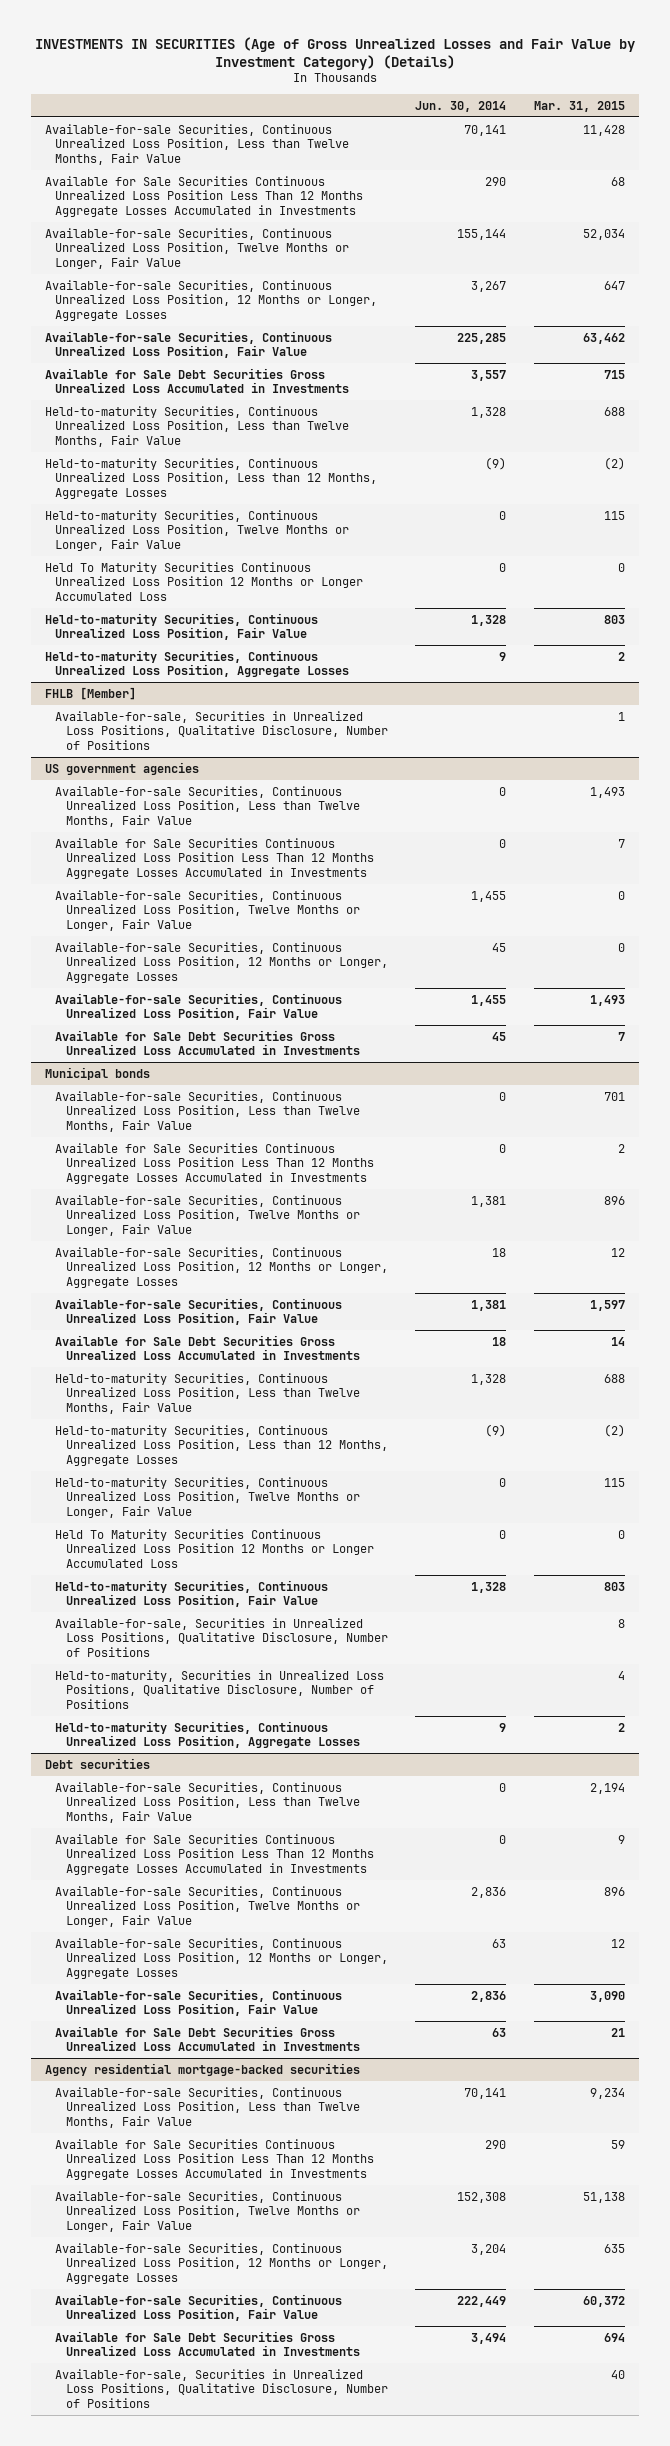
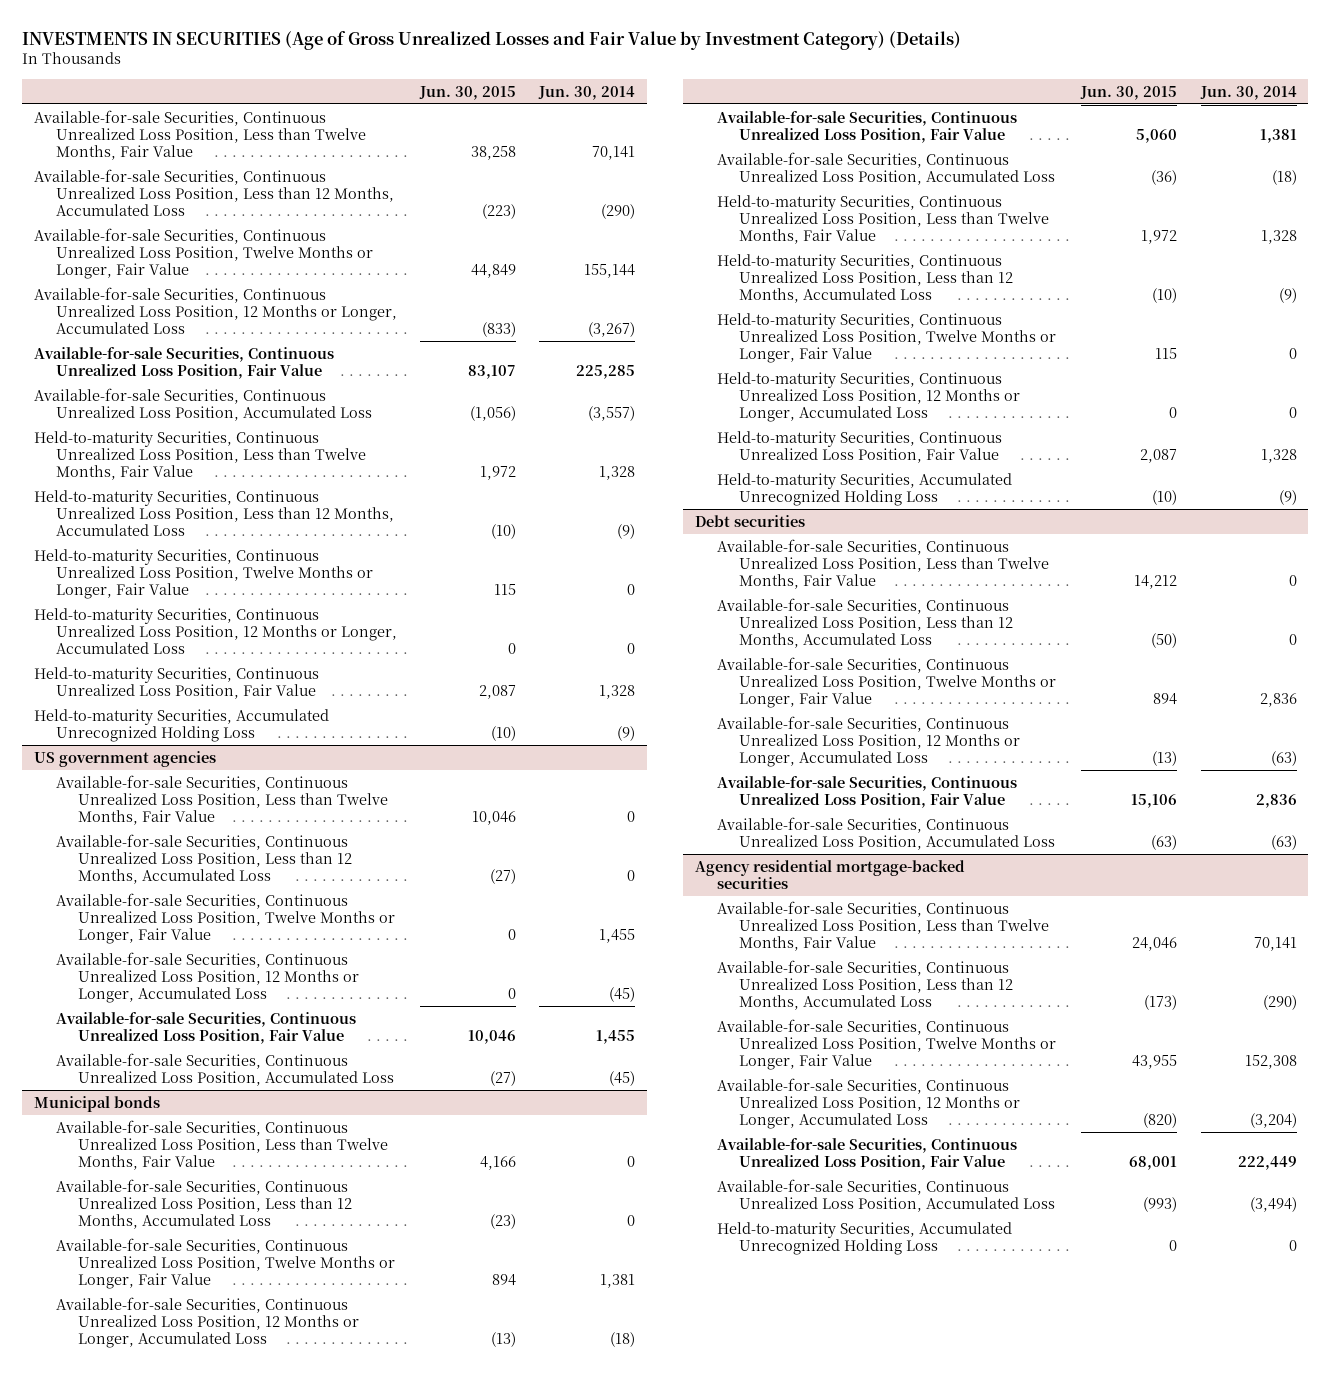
- | Jun. 30, 2014 | Mar. 31, 2015
+ | Jun. 30, 2015 | Jun. 30, 2014
- Available for Sale Securities Continuous Unrealized Loss Position Less Than 12 Months Aggregate Losses Accumulated in Investments | 290 | 68
+ Available-for-sale Securities, Continuous Unrealized Loss Position, Less than 12 Months, Accumulated Loss | (223) | (290)
- Available-for-sale Securities, Continuous Unrealized Loss Position, 12 Months or Longer, Aggregate Losses | 3,267 | 647
+ Available-for-sale Securities, Continuous Unrealized Loss Position, 12 Months or Longer, Accumulated Loss | (833) | (3,267)
- Available for Sale Debt Securities Gross Unrealized Loss Accumulated in Investments | 3,557 | 715
+ Available-for-sale Securities, Continuous Unrealized Loss Position, Accumulated Loss | (1,056) | (3,557)
- Held-to-maturity Securities, Continuous Unrealized Loss Position, Less than 12 Months, Aggregate Losses | (9) | (2)
+ Held-to-maturity Securities, Continuous Unrealized Loss Position, Less than 12 Months, Accumulated Loss | (10) | (9)
- Held To Maturity Securities Continuous Unrealized Loss Position 12 Months or Longer Accumulated Loss | 0 | 0
+ Held-to-maturity Securities, Continuous Unrealized Loss Position, 12 Months or Longer, Accumulated Loss | 0 | 0
- Held-to-maturity Securities, Continuous Unrealized Loss Position, Aggregate Losses | 9 | 2
- FHLB [Member]
- Available-for-sale, Securities in Unrealized Loss Positions, Qualitative Disclosure, Number of Positions | | 1
+ Held-to-maturity Securities, Accumulated Unrecognized Holding Loss | (10) | (9)
@ US government agencies
- Available for Sale Securities Continuous Unrealized Loss Position Less Than 12 Months Aggregate Losses Accumulated in Investments | 0 | 7
+ Available-for-sale Securities, Continuous Unrealized Loss Position, Less than 12 Months, Accumulated Loss | (27) | 0
- Available-for-sale Securities, Continuous Unrealized Loss Position, 12 Months or Longer, Aggregate Losses | 45 | 0
+ Available-for-sale Securities, Continuous Unrealized Loss Position, 12 Months or Longer, Accumulated Loss | 0 | (45)
- Available for Sale Debt Securities Gross Unrealized Loss Accumulated in Investments | 45 | 7
+ Available-for-sale Securities, Continuous Unrealized Loss Position, Accumulated Loss | (27) | (45)
@ Municipal bonds
- Available for Sale Securities Continuous Unrealized Loss Position Less Than 12 Months Aggregate Losses Accumulated in Investments | 0 | 2
+ Available-for-sale Securities, Continuous Unrealized Loss Position, Less than 12 Months, Accumulated Loss | (23) | 0
- Available-for-sale Securities, Continuous Unrealized Loss Position, 12 Months or Longer, Aggregate Losses | 18 | 12
+ Available-for-sale Securities, Continuous Unrealized Loss Position, 12 Months or Longer, Accumulated Loss | (13) | (18)
- Available for Sale Debt Securities Gross Unrealized Loss Accumulated in Investments | 18 | 14
+ Available-for-sale Securities, Continuous Unrealized Loss Position, Accumulated Loss | (36) | (18)
- Held-to-maturity Securities, Continuous Unrealized Loss Position, Less than 12 Months, Aggregate Losses | (9) | (2)
+ Held-to-maturity Securities, Continuous Unrealized Loss Position, Less than 12 Months, Accumulated Loss | (10) | (9)
- Held To Maturity Securities Continuous Unrealized Loss Position 12 Months or Longer Accumulated Loss | 0 | 0
+ Held-to-maturity Securities, Continuous Unrealized Loss Position, 12 Months or Longer, Accumulated Loss | 0 | 0
- Available-for-sale, Securities in Unrealized Loss Positions, Qualitative Disclosure, Number of Positions | | 8
- Held-to-maturity, Securities in Unrealized Loss Positions, Qualitative Disclosure, Number of Positions | | 4
- Held-to-maturity Securities, Continuous Unrealized Loss Position, Aggregate Losses | 9 | 2
+ Held-to-maturity Securities, Accumulated Unrecognized Holding Loss | (10) | (9)
@ Debt securities
- Available for Sale Securities Continuous Unrealized Loss Position Less Than 12 Months Aggregate Losses Accumulated in Investments | 0 | 9
+ Available-for-sale Securities, Continuous Unrealized Loss Position, Less than 12 Months, Accumulated Loss | (50) | 0
- Available-for-sale Securities, Continuous Unrealized Loss Position, 12 Months or Longer, Aggregate Losses | 63 | 12
+ Available-for-sale Securities, Continuous Unrealized Loss Position, 12 Months or Longer, Accumulated Loss | (13) | (63)
- Available for Sale Debt Securities Gross Unrealized Loss Accumulated in Investments | 63 | 21
+ Available-for-sale Securities, Continuous Unrealized Loss Position, Accumulated Loss | (63) | (63)
@ Agency residential mortgage-backed securities
- Available for Sale Securities Continuous Unrealized Loss Position Less Than 12 Months Aggregate Losses Accumulated in Investments | 290 | 59
+ Available-for-sale Securities, Continuous Unrealized Loss Position, Less than 12 Months, Accumulated Loss | (173) | (290)
- Available-for-sale Securities, Continuous Unrealized Loss Position, 12 Months or Longer, Aggregate Losses | 3,204 | 635
+ Available-for-sale Securities, Continuous Unrealized Loss Position, 12 Months or Longer, Accumulated Loss | (820) | (3,204)
- Available for Sale Debt Securities Gross Unrealized Loss Accumulated in Investments | 3,494 | 694
- Available-for-sale, Securities in Unrealized Loss Positions, Qualitative Disclosure, Number of Positions | | 40
+ Available-for-sale Securities, Continuous Unrealized Loss Position, Accumulated Loss | (993) | (3,494)
+ Held-to-maturity Securities, Accumulated Unrecognized Holding Loss | 0 | 0

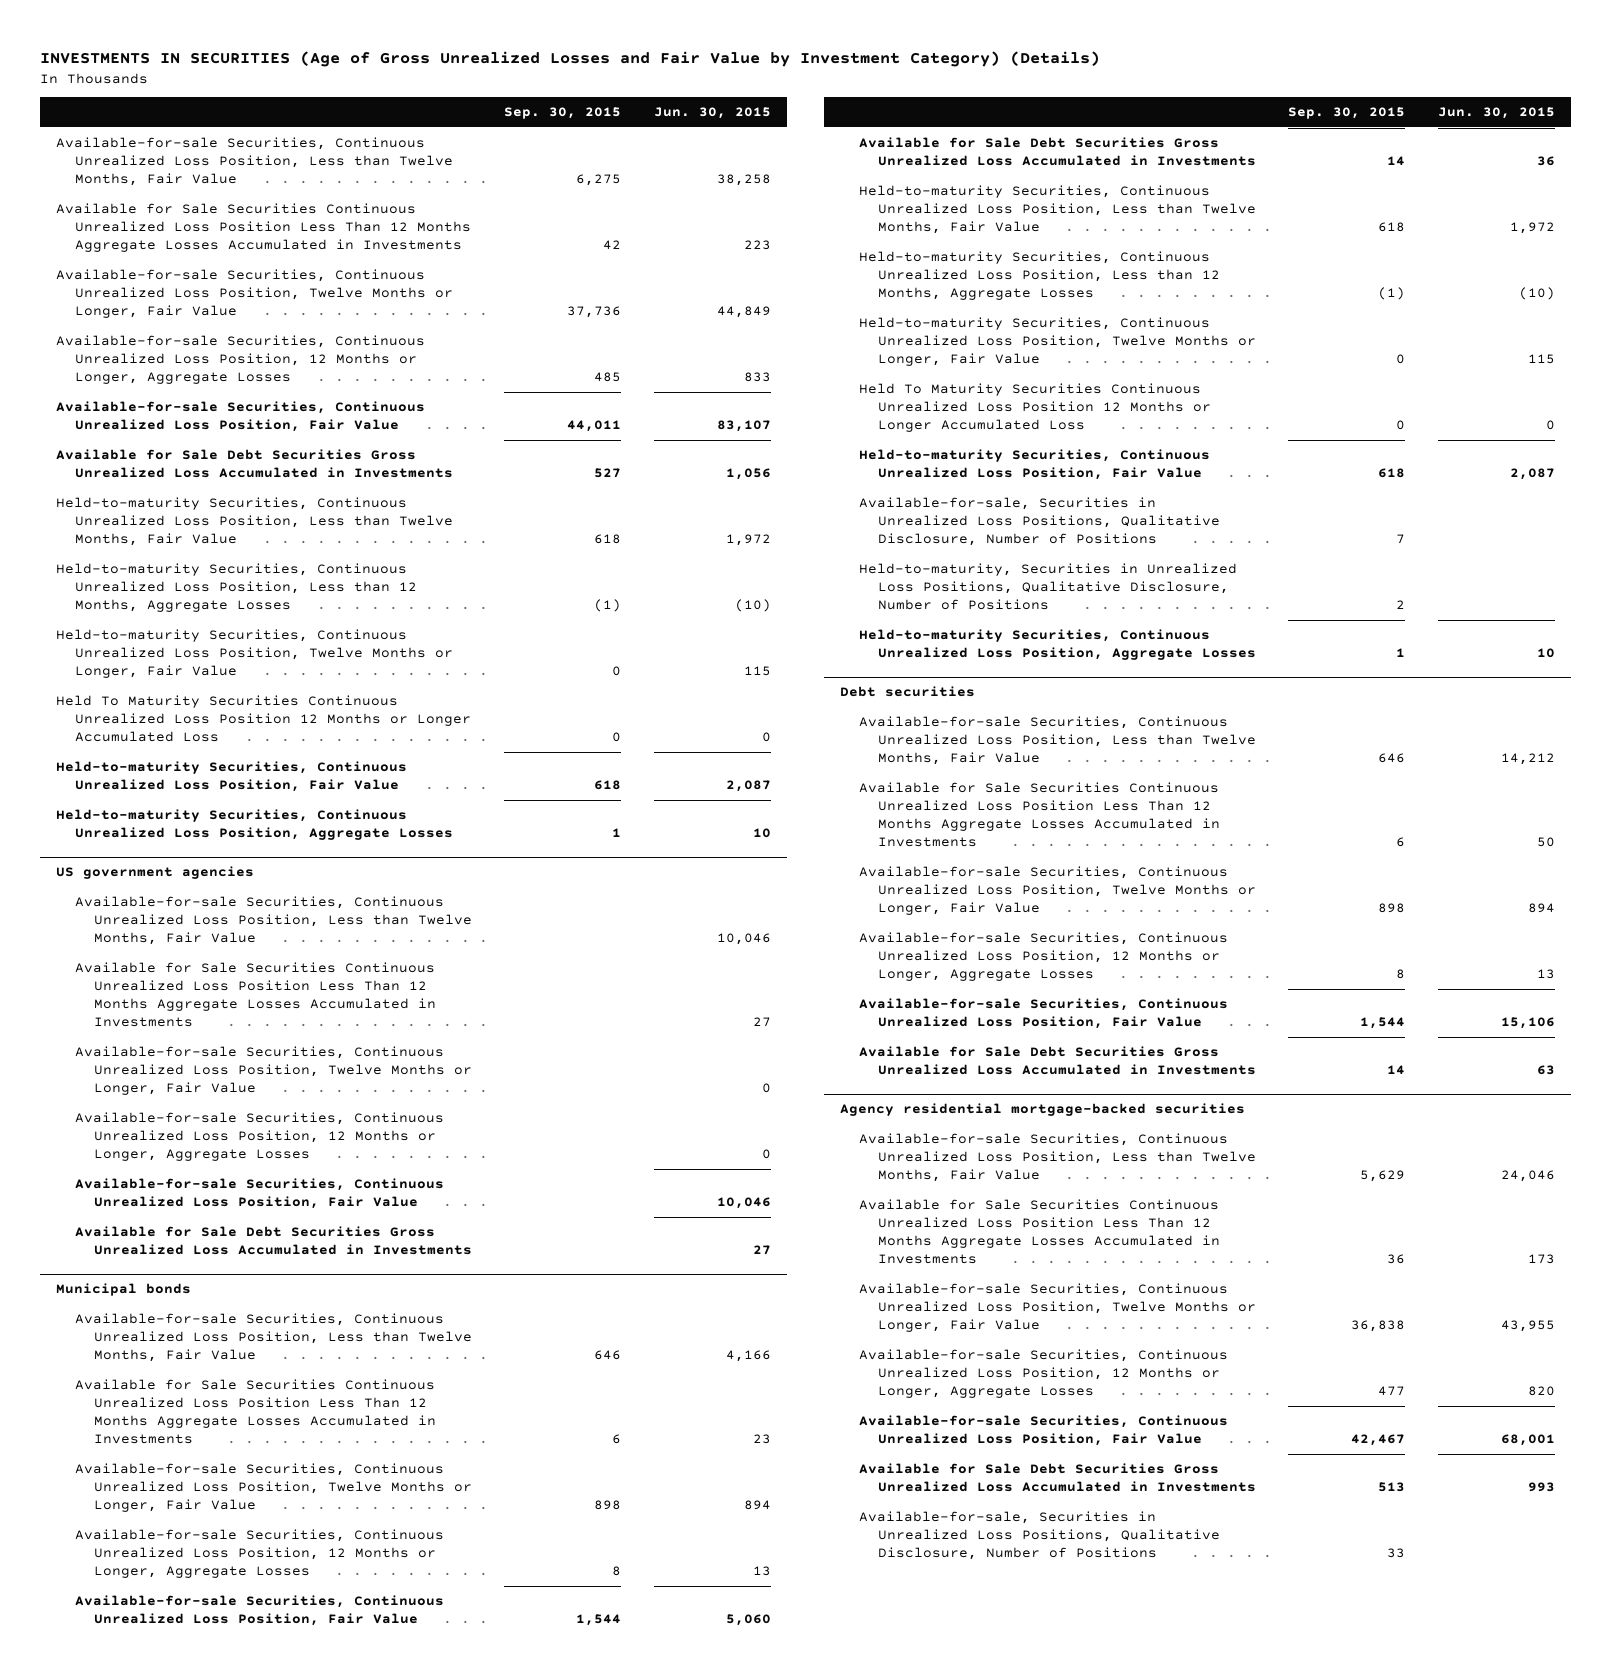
- | Jun. 30, 2015 | Jun. 30, 2014
+ | Sep. 30, 2015 | Jun. 30, 2015
- Available-for-sale Securities, Continuous Unrealized Loss Position, Less than 12 Months, Accumulated Loss | (223) | (290)
+ Available for Sale Securities Continuous Unrealized Loss Position Less Than 12 Months Aggregate Losses Accumulated in Investments | 42 | 223
- Available-for-sale Securities, Continuous Unrealized Loss Position, 12 Months or Longer, Accumulated Loss | (833) | (3,267)
+ Available-for-sale Securities, Continuous Unrealized Loss Position, 12 Months or Longer, Aggregate Losses | 485 | 833
- Available-for-sale Securities, Continuous Unrealized Loss Position, Accumulated Loss | (1,056) | (3,557)
+ Available for Sale Debt Securities Gross Unrealized Loss Accumulated in Investments | 527 | 1,056
- Held-to-maturity Securities, Continuous Unrealized Loss Position, Less than 12 Months, Accumulated Loss | (10) | (9)
+ Held-to-maturity Securities, Continuous Unrealized Loss Position, Less than 12 Months, Aggregate Losses | (1) | (10)
- Held-to-maturity Securities, Continuous Unrealized Loss Position, 12 Months or Longer, Accumulated Loss | 0 | 0
+ Held To Maturity Securities Continuous Unrealized Loss Position 12 Months or Longer Accumulated Loss | 0 | 0
- Held-to-maturity Securities, Accumulated Unrecognized Holding Loss | (10) | (9)
+ Held-to-maturity Securities, Continuous Unrealized Loss Position, Aggregate Losses | 1 | 10
@ US government agencies
- Available-for-sale Securities, Continuous Unrealized Loss Position, Less than 12 Months, Accumulated Loss | (27) | 0
+ Available for Sale Securities Continuous Unrealized Loss Position Less Than 12 Months Aggregate Losses Accumulated in Investments | | 27
- Available-for-sale Securities, Continuous Unrealized Loss Position, 12 Months or Longer, Accumulated Loss | 0 | (45)
+ Available-for-sale Securities, Continuous Unrealized Loss Position, 12 Months or Longer, Aggregate Losses | | 0
- Available-for-sale Securities, Continuous Unrealized Loss Position, Accumulated Loss | (27) | (45)
+ Available for Sale Debt Securities Gross Unrealized Loss Accumulated in Investments | | 27
@ Municipal bonds
- Available-for-sale Securities, Continuous Unrealized Loss Position, Less than 12 Months, Accumulated Loss | (23) | 0
+ Available for Sale Securities Continuous Unrealized Loss Position Less Than 12 Months Aggregate Losses Accumulated in Investments | 6 | 23
- Available-for-sale Securities, Continuous Unrealized Loss Position, 12 Months or Longer, Accumulated Loss | (13) | (18)
+ Available-for-sale Securities, Continuous Unrealized Loss Position, 12 Months or Longer, Aggregate Losses | 8 | 13
- Available-for-sale Securities, Continuous Unrealized Loss Position, Accumulated Loss | (36) | (18)
+ Available for Sale Debt Securities Gross Unrealized Loss Accumulated in Investments | 14 | 36
- Held-to-maturity Securities, Continuous Unrealized Loss Position, Less than 12 Months, Accumulated Loss | (10) | (9)
+ Held-to-maturity Securities, Continuous Unrealized Loss Position, Less than 12 Months, Aggregate Losses | (1) | (10)
- Held-to-maturity Securities, Continuous Unrealized Loss Position, 12 Months or Longer, Accumulated Loss | 0 | 0
+ Held To Maturity Securities Continuous Unrealized Loss Position 12 Months or Longer Accumulated Loss | 0 | 0
- Held-to-maturity Securities, Accumulated Unrecognized Holding Loss | (10) | (9)
+ Available-for-sale, Securities in Unrealized Loss Positions, Qualitative Disclosure, Number of Positions | 7 |
+ Held-to-maturity, Securities in Unrealized Loss Positions, Qualitative Disclosure, Number of Positions | 2 |
+ Held-to-maturity Securities, Continuous Unrealized Loss Position, Aggregate Losses | 1 | 10
@ Debt securities
- Available-for-sale Securities, Continuous Unrealized Loss Position, Less than 12 Months, Accumulated Loss | (50) | 0
+ Available for Sale Securities Continuous Unrealized Loss Position Less Than 12 Months Aggregate Losses Accumulated in Investments | 6 | 50
- Available-for-sale Securities, Continuous Unrealized Loss Position, 12 Months or Longer, Accumulated Loss | (13) | (63)
+ Available-for-sale Securities, Continuous Unrealized Loss Position, 12 Months or Longer, Aggregate Losses | 8 | 13
- Available-for-sale Securities, Continuous Unrealized Loss Position, Accumulated Loss | (63) | (63)
+ Available for Sale Debt Securities Gross Unrealized Loss Accumulated in Investments | 14 | 63
@ Agency residential mortgage-backed securities
- Available-for-sale Securities, Continuous Unrealized Loss Position, Less than 12 Months, Accumulated Loss | (173) | (290)
+ Available for Sale Securities Continuous Unrealized Loss Position Less Than 12 Months Aggregate Losses Accumulated in Investments | 36 | 173
- Available-for-sale Securities, Continuous Unrealized Loss Position, 12 Months or Longer, Accumulated Loss | (820) | (3,204)
+ Available-for-sale Securities, Continuous Unrealized Loss Position, 12 Months or Longer, Aggregate Losses | 477 | 820
- Available-for-sale Securities, Continuous Unrealized Loss Position, Accumulated Loss | (993) | (3,494)
- Held-to-maturity Securities, Accumulated Unrecognized Holding Loss | 0 | 0
+ Available for Sale Debt Securities Gross Unrealized Loss Accumulated in Investments | 513 | 993
+ Available-for-sale, Securities in Unrealized Loss Positions, Qualitative Disclosure, Number of Positions | 33 |

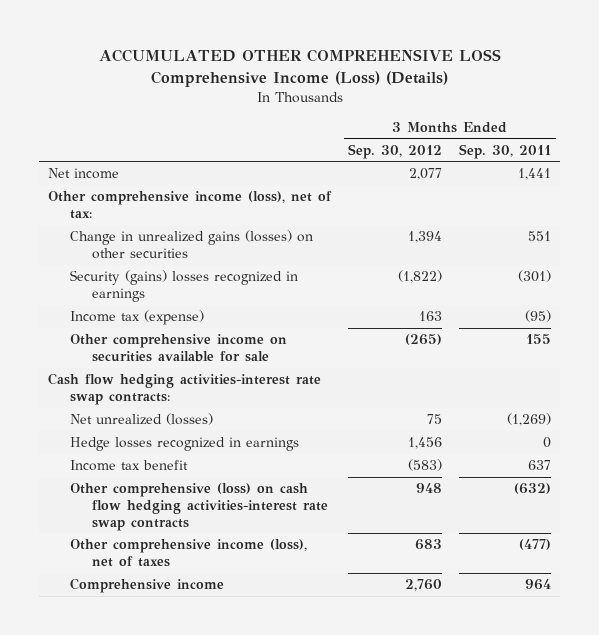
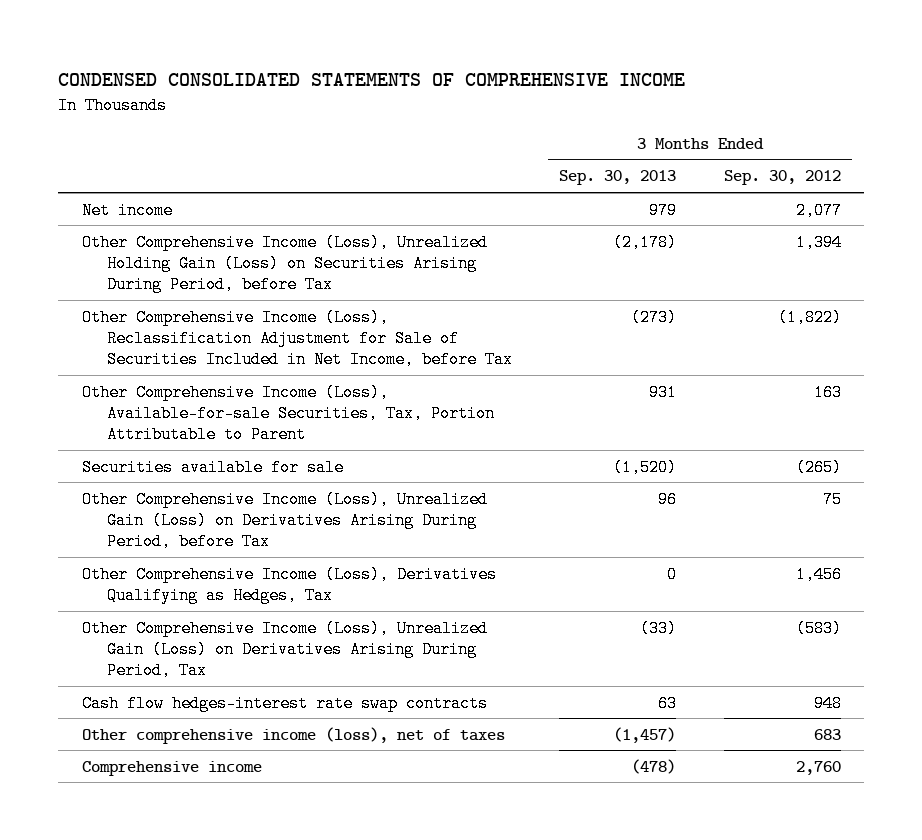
- ACCUMULATED OTHER COMPREHENSIVE LOSS Comprehensive Income (Loss) (Details)
+ CONDENSED CONSOLIDATED STATEMENTS OF COMPREHENSIVE INCOME
- | 3 Months Ended Sep. 30, 2012 | 3 Months Ended Sep. 30, 2011
+ | 3 Months Ended Sep. 30, 2013 | 3 Months Ended Sep. 30, 2012
- Other comprehensive income (loss), net of tax:
- Change in unrealized gains (losses) on other securities | 1,394 | 551
- Security (gains) losses recognized in earnings | (1,822) | (301)
- Income tax (expense) | 163 | (95)
- Other comprehensive income on securities available for sale | (265) | 155
- Cash flow hedging activities-interest rate swap contracts:
- Net unrealized (losses) | 75 | (1,269)
- Hedge losses recognized in earnings | 1,456 | 0
- Income tax benefit | (583) | 637
- Other comprehensive (loss) on cash flow hedging activities-interest rate swap contracts | 948 | (632)
+ Other Comprehensive Income (Loss), Unrealized Holding Gain (Loss) on Securities Arising During Period, before Tax | (2,178) | 1,394
+ Other Comprehensive Income (Loss), Reclassification Adjustment for Sale of Securities Included in Net Income, before Tax | (273) | (1,822)
+ Other Comprehensive Income (Loss), Available-for-sale Securities, Tax, Portion Attributable to Parent | 931 | 163
+ Securities available for sale | (1,520) | (265)
+ Other Comprehensive Income (Loss), Unrealized Gain (Loss) on Derivatives Arising During Period, before Tax | 96 | 75
+ Other Comprehensive Income (Loss), Derivatives Qualifying as Hedges, Tax | 0 | 1,456
+ Other Comprehensive Income (Loss), Unrealized Gain (Loss) on Derivatives Arising During Period, Tax | (33) | (583)
+ Cash flow hedges-interest rate swap contracts | 63 | 948

